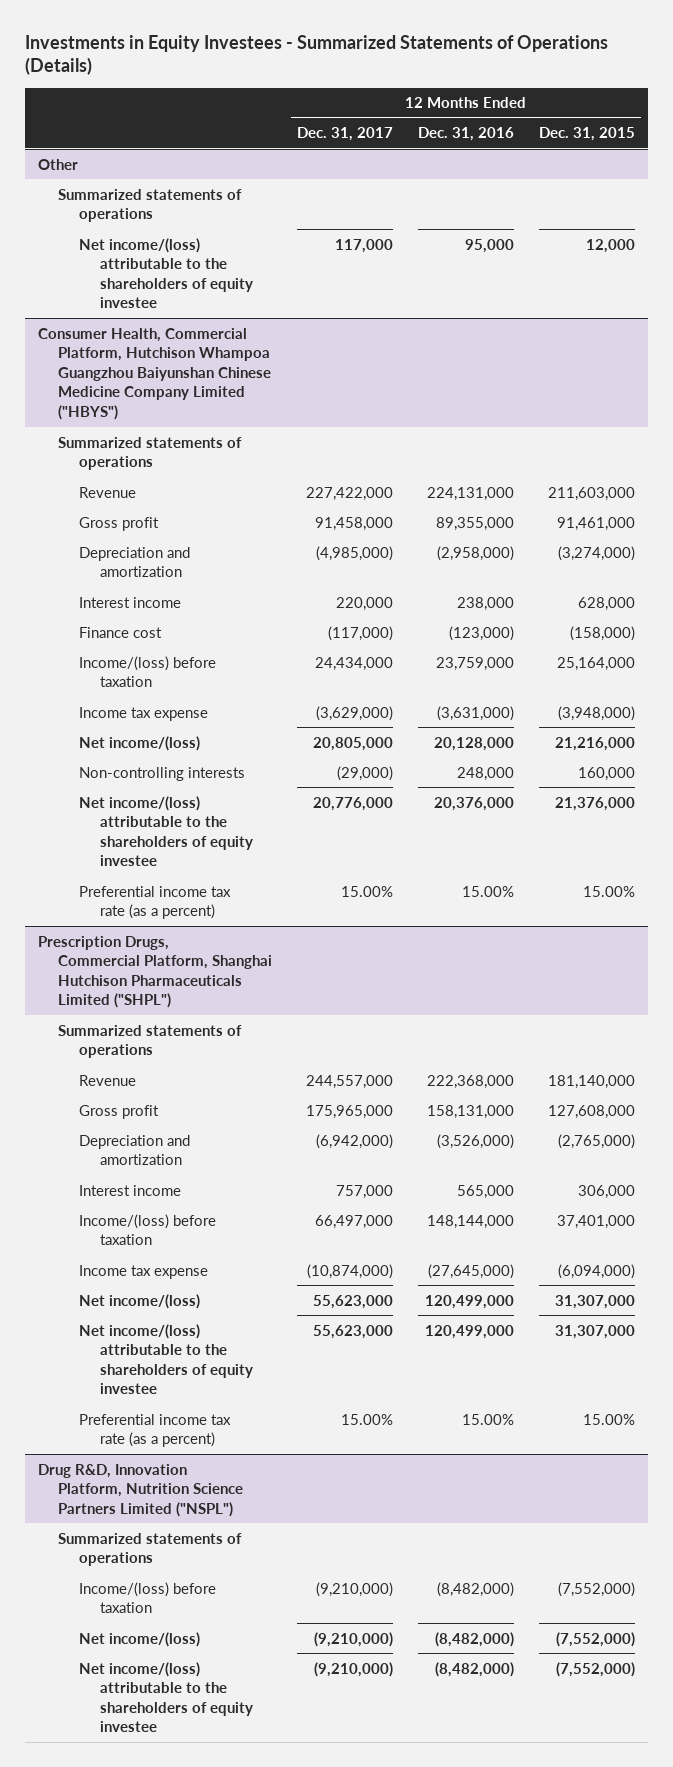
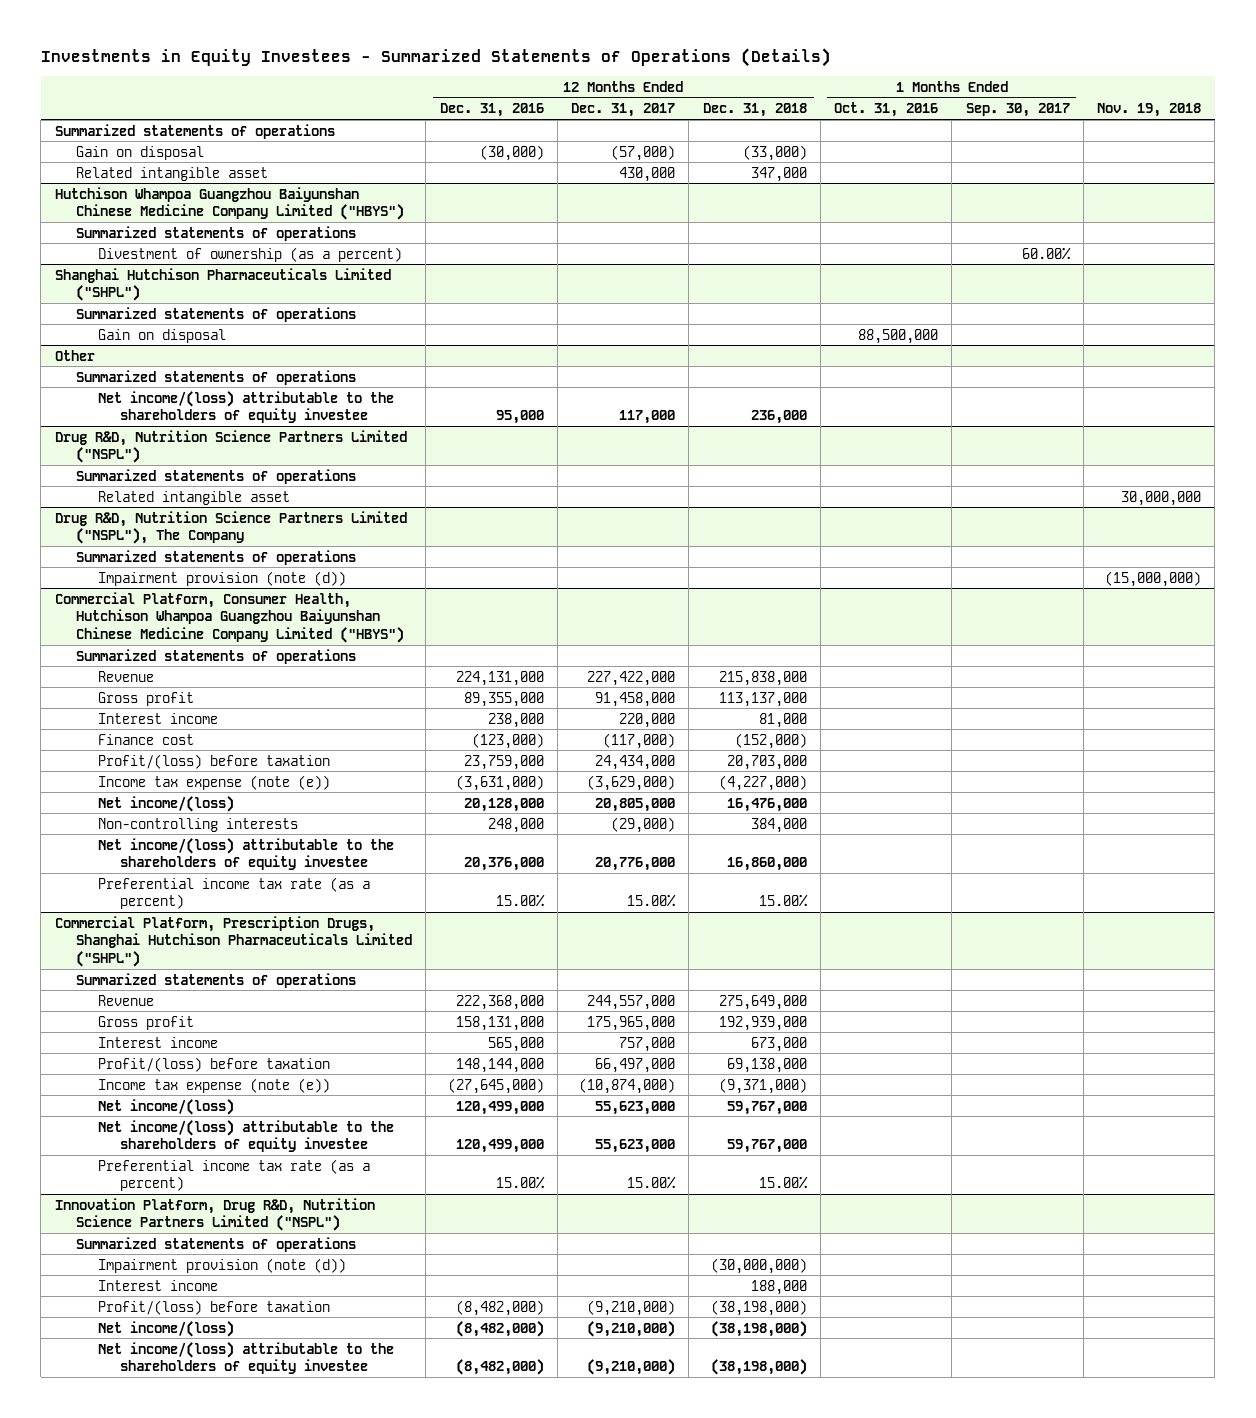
- | 12 Months Ended Dec. 31, 2017 | 12 Months Ended Dec. 31, 2016 | 12 Months Ended Dec. 31, 2015
+ | 12 Months Ended Dec. 31, 2016 | 12 Months Ended Dec. 31, 2017 | 12 Months Ended Dec. 31, 2018 | 1 Months Ended Oct. 31, 2016 | 1 Months Ended Sep. 30, 2017 | Nov. 19, 2018
+ Summarized statements of operations
+ Gain on disposal | (30,000) | (57,000) | (33,000) | | |
+ Related intangible asset | | 430,000 | 347,000 | | |
+ Hutchison Whampoa Guangzhou Baiyunshan Chinese Medicine Company Limited ("HBYS")
+ Summarized statements of operations
+ Divestment of ownership (as a percent) | | | | | 60.00% |
+ Shanghai Hutchison Pharmaceuticals Limited ("SHPL")
+ Summarized statements of operations
+ Gain on disposal | | | | 88,500,000 | |
- Consumer Health, Commercial Platform, Hutchison Whampoa Guangzhou Baiyunshan Chinese Medicine Company Limited ("HBYS")
+ Drug R&D, Nutrition Science Partners Limited ("NSPL")
+ Related intangible asset | | | | | | 30,000,000
+ Drug R&D, Nutrition Science Partners Limited ("NSPL"), The Company
+ Summarized statements of operations
+ Impairment provision (note (d)) | | | | | | (15,000,000)
+ Commercial Platform, Consumer Health, Hutchison Whampoa Guangzhou Baiyunshan Chinese Medicine Company Limited ("HBYS")
+ Summarized statements of operations
- Depreciation and amortization | (4,985,000) | (2,958,000) | (3,274,000)
- Income/(loss) before taxation | 24,434,000 | 23,759,000 | 25,164,000
- Income tax expense | (3,629,000) | (3,631,000) | (3,948,000)
+ Profit/(loss) before taxation | 23,759,000 | 24,434,000 | 20,703,000 | | |
+ Income tax expense (note (e)) | (3,631,000) | (3,629,000) | (4,227,000) | | |
- Prescription Drugs, Commercial Platform, Shanghai Hutchison Pharmaceuticals Limited ("SHPL")
+ Commercial Platform, Prescription Drugs, Shanghai Hutchison Pharmaceuticals Limited ("SHPL")
- Depreciation and amortization | (6,942,000) | (3,526,000) | (2,765,000)
- Income/(loss) before taxation | 66,497,000 | 148,144,000 | 37,401,000
- Income tax expense | (10,874,000) | (27,645,000) | (6,094,000)
+ Profit/(loss) before taxation | 148,144,000 | 66,497,000 | 69,138,000 | | |
+ Income tax expense (note (e)) | (27,645,000) | (10,874,000) | (9,371,000) | | |
- Drug R&D, Innovation Platform, Nutrition Science Partners Limited ("NSPL")
+ Innovation Platform, Drug R&D, Nutrition Science Partners Limited ("NSPL")
- Income/(loss) before taxation | (9,210,000) | (8,482,000) | (7,552,000)
+ Impairment provision (note (d)) | | | (30,000,000) | | |
+ Interest income | | | 188,000 | | |
+ Profit/(loss) before taxation | (8,482,000) | (9,210,000) | (38,198,000) | | |

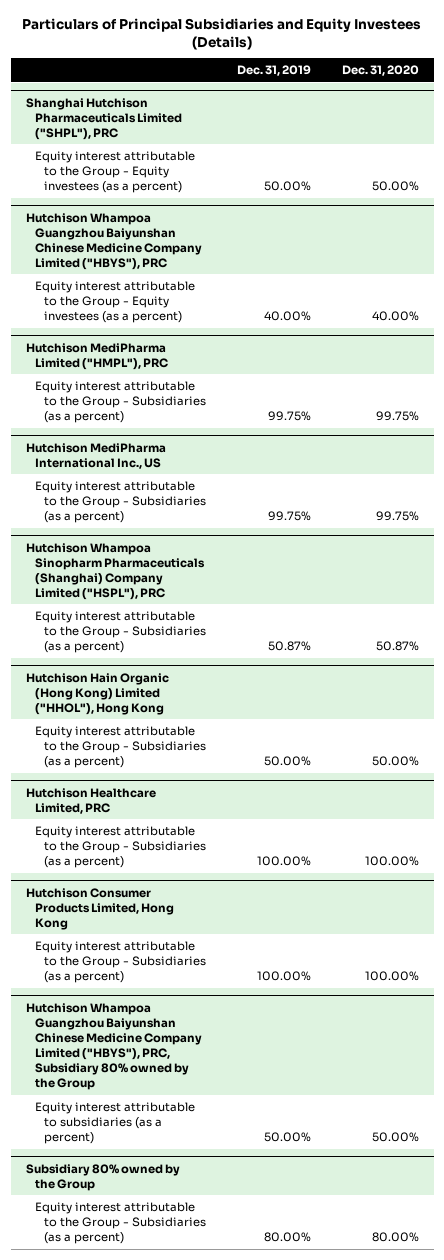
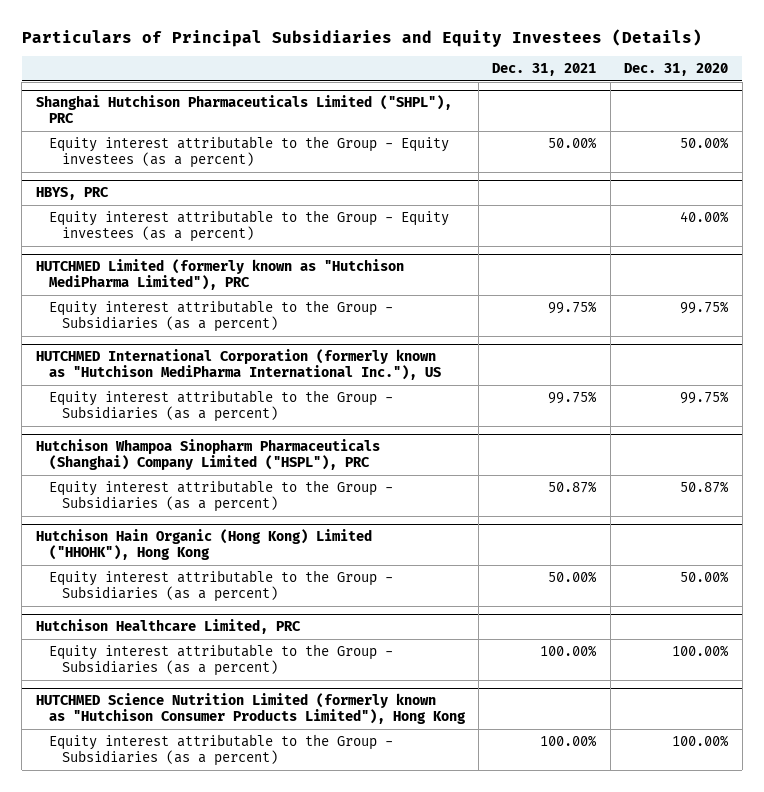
- | Dec. 31, 2019 | Dec. 31, 2020
+ | Dec. 31, 2021 | Dec. 31, 2020
- Hutchison Whampoa Guangzhou Baiyunshan Chinese Medicine Company Limited ("HBYS"), PRC
+ HBYS, PRC
- Hutchison MediPharma Limited ("HMPL"), PRC
+ HUTCHMED Limited (formerly known as "Hutchison MediPharma Limited"), PRC
- Hutchison MediPharma International Inc., US
+ HUTCHMED International Corporation (formerly known as "Hutchison MediPharma International Inc."), US
- Hutchison Hain Organic (Hong Kong) Limited ("HHOL"), Hong Kong
+ Hutchison Hain Organic (Hong Kong) Limited ("HHOHK"), Hong Kong
- Hutchison Consumer Products Limited, Hong Kong
+ HUTCHMED Science Nutrition Limited (formerly known as "Hutchison Consumer Products Limited"), Hong Kong
- Hutchison Whampoa Guangzhou Baiyunshan Chinese Medicine Company Limited ("HBYS"), PRC, Subsidiary 80% owned by the Group
- Equity interest attributable to subsidiaries (as a percent) | 50.00% | 50.00%
- Subsidiary 80% owned by the Group
- Equity interest attributable to the Group - Subsidiaries (as a percent) | 80.00% | 80.00%

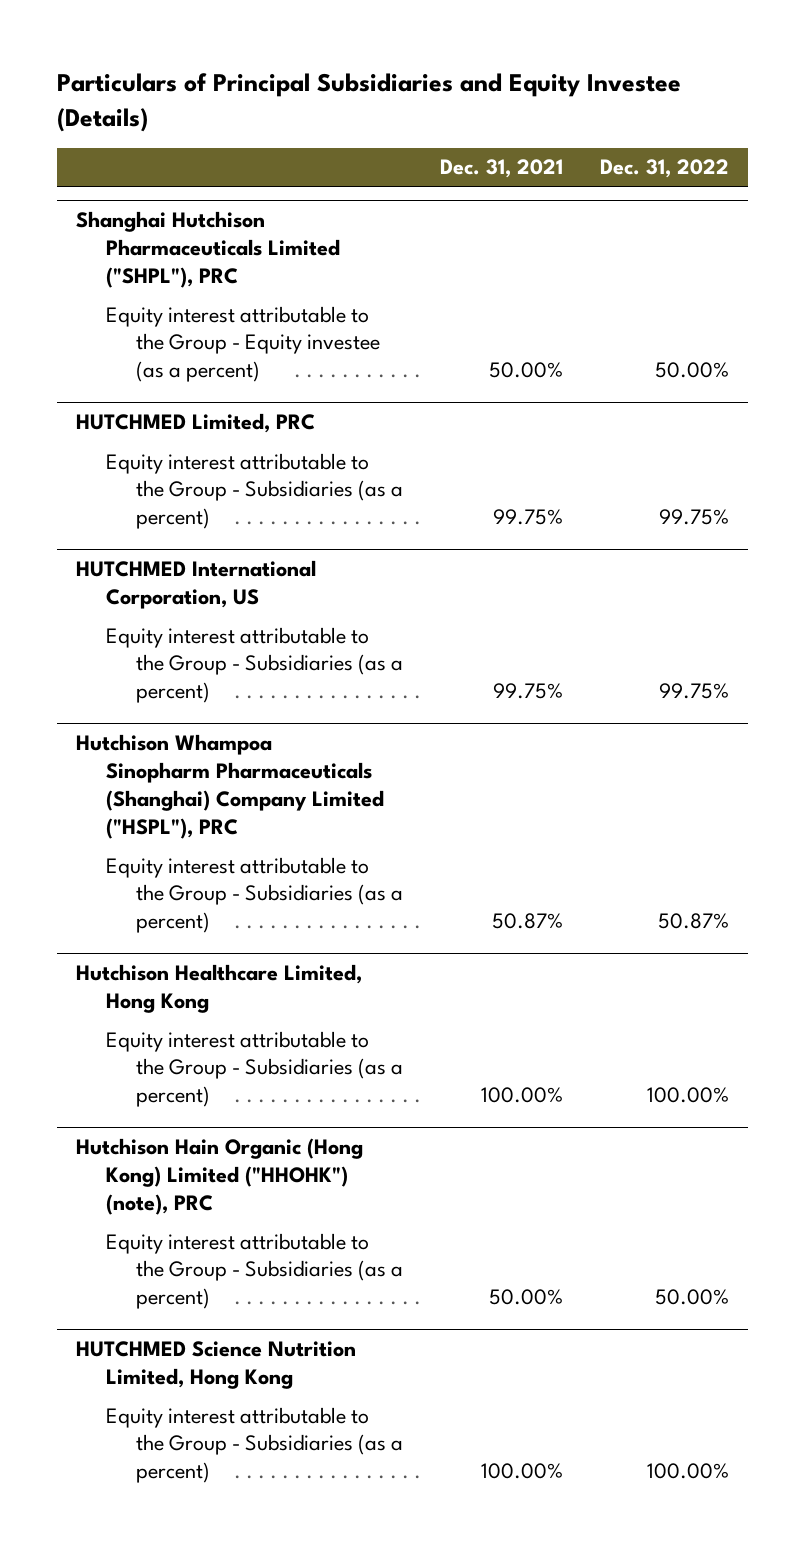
- Particulars of Principal Subsidiaries and Equity Investees (Details)
+ Particulars of Principal Subsidiaries and Equity Investee (Details)
- | Dec. 31, 2021 | Dec. 31, 2020
+ | Dec. 31, 2021 | Dec. 31, 2022
@ Shanghai Hutchison Pharmaceuticals Limited ("SHPL"), PRC
- Equity interest attributable to the Group - Equity investees (as a percent) | 50.00% | 50.00%
- HBYS, PRC
- Equity interest attributable to the Group - Equity investees (as a percent) | | 40.00%
- HUTCHMED Limited (formerly known as "Hutchison MediPharma Limited"), PRC
@ Shanghai Hutchison Pharmaceuticals Limited ("SHPL"), PRC
+ Equity interest attributable to the Group - Equity investee (as a percent) | 50.00% | 50.00%
+ HUTCHMED Limited, PRC
- HUTCHMED International Corporation (formerly known as "Hutchison MediPharma International Inc."), US
+ HUTCHMED International Corporation, US
- Hutchison Hain Organic (Hong Kong) Limited ("HHOHK"), Hong Kong
- Equity interest attributable to the Group - Subsidiaries (as a percent) | 50.00% | 50.00%
- Hutchison Healthcare Limited, PRC
+ Hutchison Healthcare Limited, Hong Kong
- HUTCHMED Science Nutrition Limited (formerly known as "Hutchison Consumer Products Limited"), Hong Kong
+ Hutchison Hain Organic (Hong Kong) Limited ("HHOHK") (note), PRC
+ Equity interest attributable to the Group - Subsidiaries (as a percent) | 50.00% | 50.00%
+ HUTCHMED Science Nutrition Limited, Hong Kong

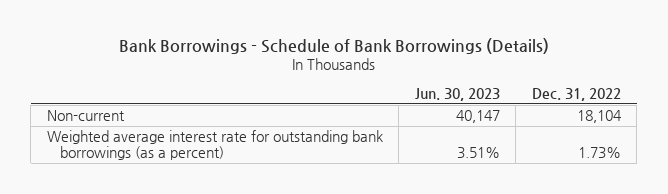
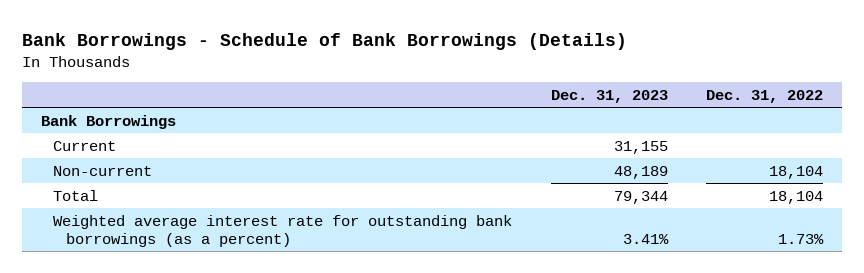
- | Jun. 30, 2023 | Dec. 31, 2022
+ | Dec. 31, 2023 | Dec. 31, 2022
+ Bank Borrowings
+ Current | 31,155 |
+ Total | 79,344 | 18,104

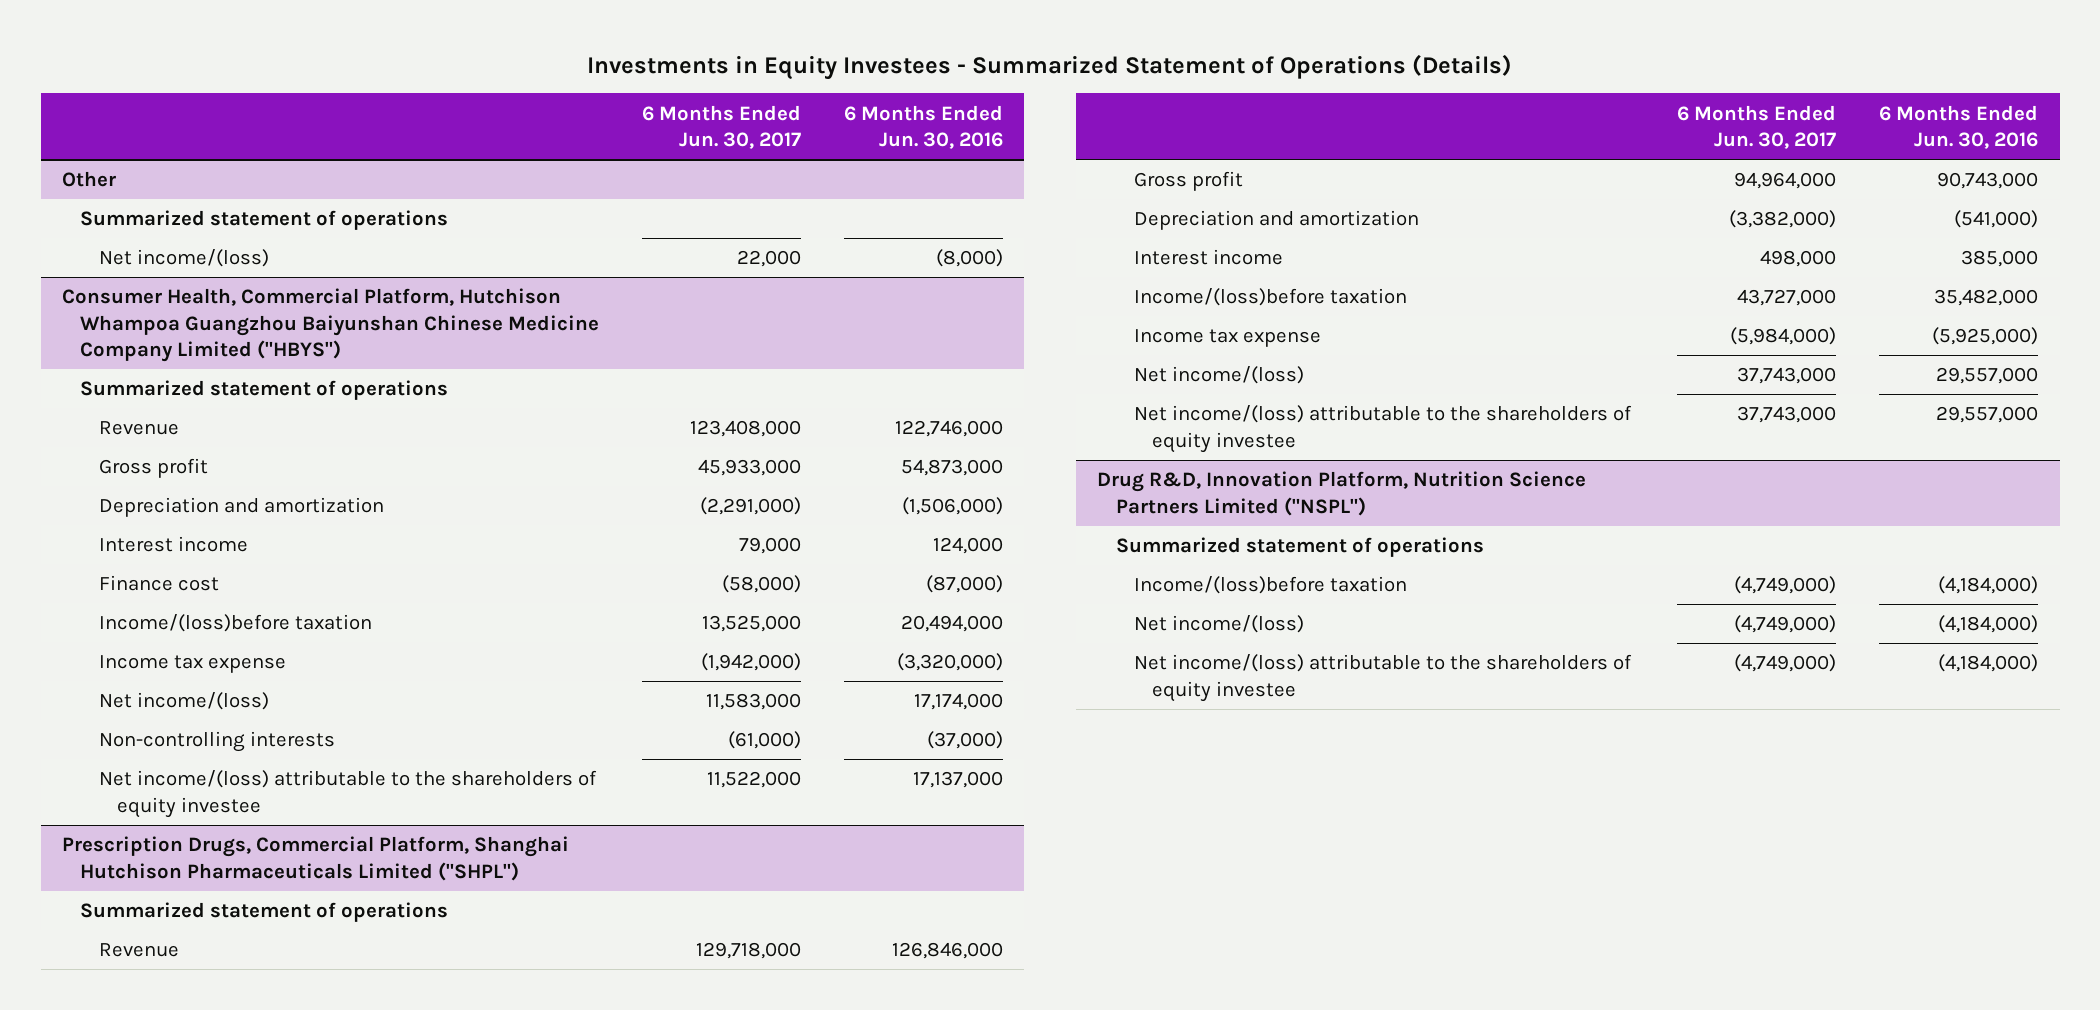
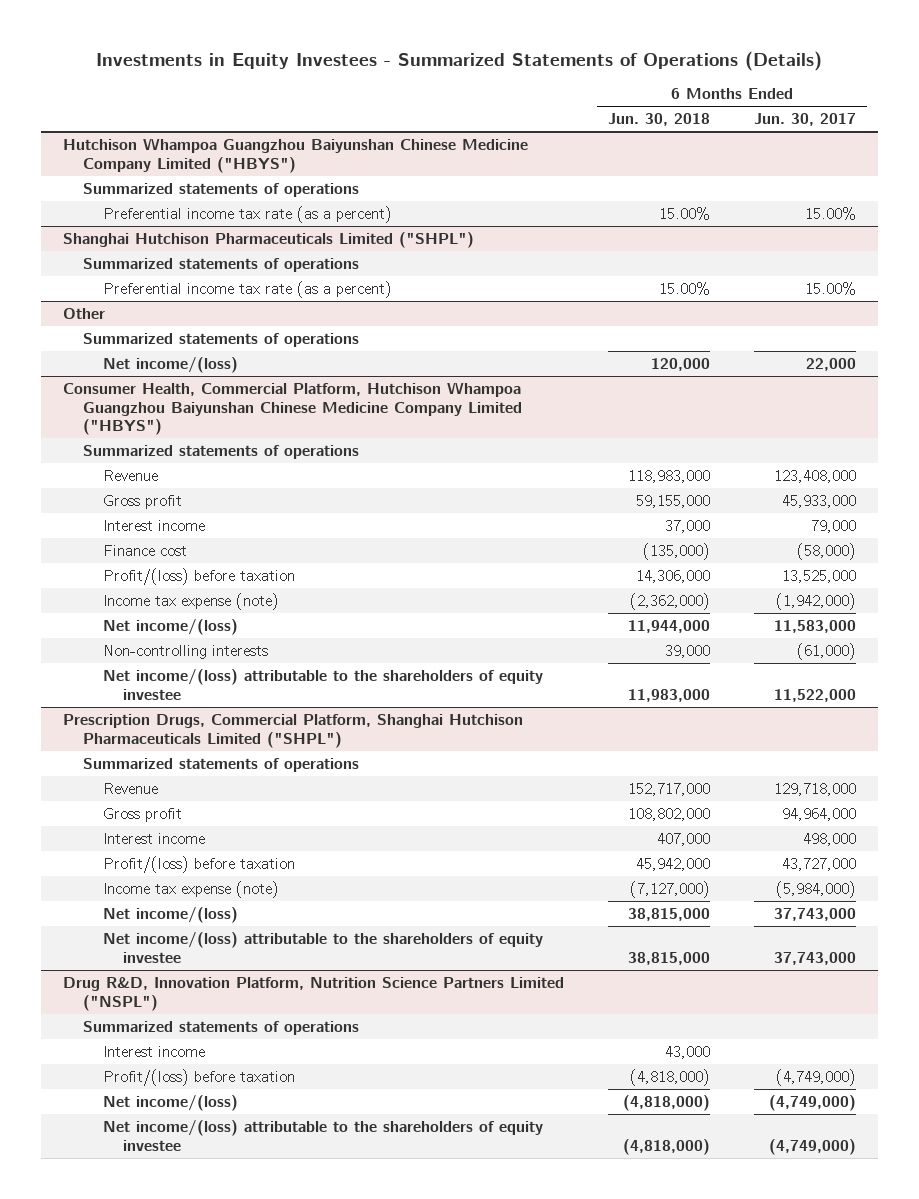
- Investments in Equity Investees - Summarized Statement of Operations (Details)
+ Investments in Equity Investees - Summarized Statements of Operations (Details)
- | 6 Months Ended Jun. 30, 2017 | 6 Months Ended Jun. 30, 2016
+ | 6 Months Ended Jun. 30, 2018 | 6 Months Ended Jun. 30, 2017
+ Hutchison Whampoa Guangzhou Baiyunshan Chinese Medicine Company Limited ("HBYS")
+ Summarized statements of operations
+ Preferential income tax rate (as a percent) | 15.00% | 15.00%
+ Shanghai Hutchison Pharmaceuticals Limited ("SHPL")
+ Summarized statements of operations
+ Preferential income tax rate (as a percent) | 15.00% | 15.00%
@ Other
- Summarized statement of operations
+ Summarized statements of operations
@ Consumer Health, Commercial Platform, Hutchison Whampoa Guangzhou Baiyunshan Chinese Medicine Company Limited ("HBYS")
- Summarized statement of operations
+ Summarized statements of operations
- Depreciation and amortization | (2,291,000) | (1,506,000)
- Income/(loss)before taxation | 13,525,000 | 20,494,000
- Income tax expense | (1,942,000) | (3,320,000)
+ Profit/(loss) before taxation | 14,306,000 | 13,525,000
+ Income tax expense (note) | (2,362,000) | (1,942,000)
@ Prescription Drugs, Commercial Platform, Shanghai Hutchison Pharmaceuticals Limited ("SHPL")
- Summarized statement of operations
+ Summarized statements of operations
- Depreciation and amortization | (3,382,000) | (541,000)
- Income/(loss)before taxation | 43,727,000 | 35,482,000
- Income tax expense | (5,984,000) | (5,925,000)
+ Profit/(loss) before taxation | 45,942,000 | 43,727,000
+ Income tax expense (note) | (7,127,000) | (5,984,000)
@ Drug R&D, Innovation Platform, Nutrition Science Partners Limited ("NSPL")
- Summarized statement of operations
- Income/(loss)before taxation | (4,749,000) | (4,184,000)
+ Summarized statements of operations
+ Interest income | 43,000 |
+ Profit/(loss) before taxation | (4,818,000) | (4,749,000)

